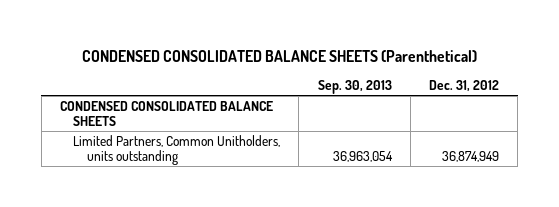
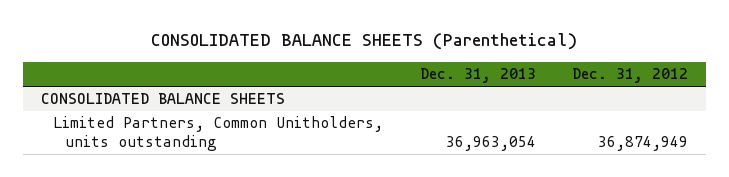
- CONDENSED CONSOLIDATED BALANCE SHEETS (Parenthetical)
+ CONSOLIDATED BALANCE SHEETS (Parenthetical)
- | Sep. 30, 2013 | Dec. 31, 2012
+ | Dec. 31, 2013 | Dec. 31, 2012
- CONDENSED CONSOLIDATED BALANCE SHEETS
+ CONSOLIDATED BALANCE SHEETS

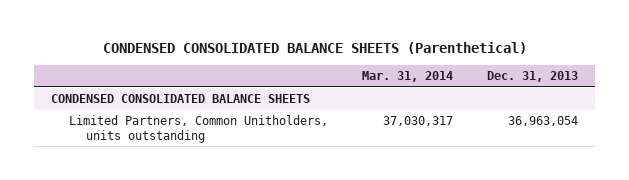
- CONSOLIDATED BALANCE SHEETS (Parenthetical)
+ CONDENSED CONSOLIDATED BALANCE SHEETS (Parenthetical)
- | Dec. 31, 2013 | Dec. 31, 2012
+ | Mar. 31, 2014 | Dec. 31, 2013
- CONSOLIDATED BALANCE SHEETS
+ CONDENSED CONSOLIDATED BALANCE SHEETS

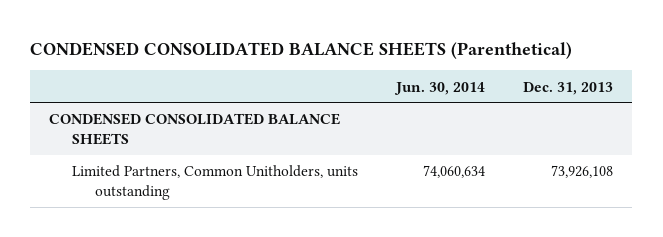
- | Mar. 31, 2014 | Dec. 31, 2013
+ | Jun. 30, 2014 | Dec. 31, 2013
- Limited Partners, Common Unitholders, units outstanding | 37,030,317 | 36,963,054
+ Limited Partners, Common Unitholders, units outstanding | 74,060,634 | 73,926,108

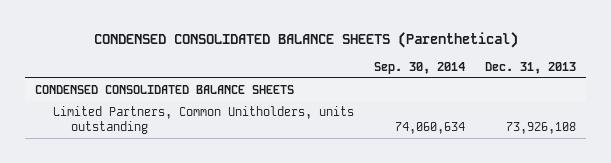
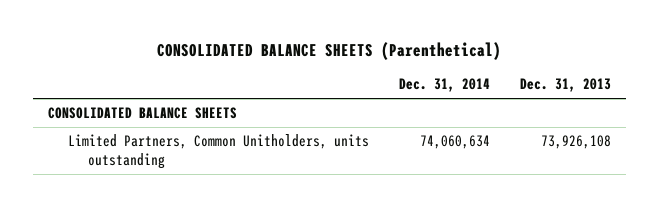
- CONDENSED CONSOLIDATED BALANCE SHEETS (Parenthetical)
+ CONSOLIDATED BALANCE SHEETS (Parenthetical)
- | Sep. 30, 2014 | Dec. 31, 2013
+ | Dec. 31, 2014 | Dec. 31, 2013
- CONDENSED CONSOLIDATED BALANCE SHEETS
+ CONSOLIDATED BALANCE SHEETS

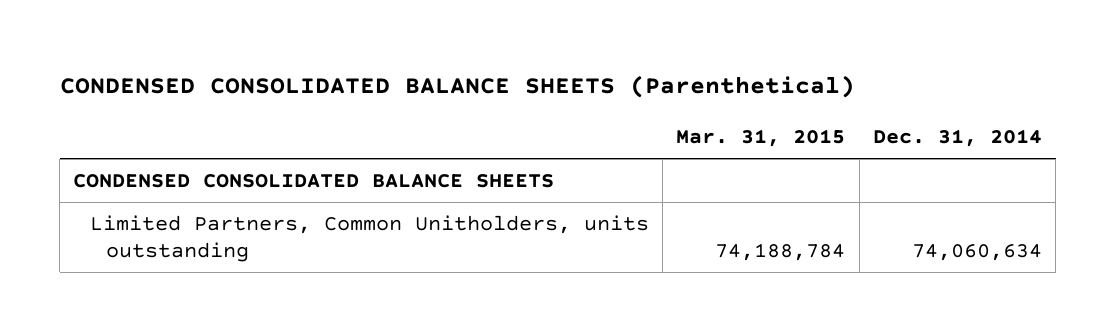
- CONSOLIDATED BALANCE SHEETS (Parenthetical)
+ CONDENSED CONSOLIDATED BALANCE SHEETS (Parenthetical)
- | Dec. 31, 2014 | Dec. 31, 2013
+ | Mar. 31, 2015 | Dec. 31, 2014
- CONSOLIDATED BALANCE SHEETS
+ CONDENSED CONSOLIDATED BALANCE SHEETS

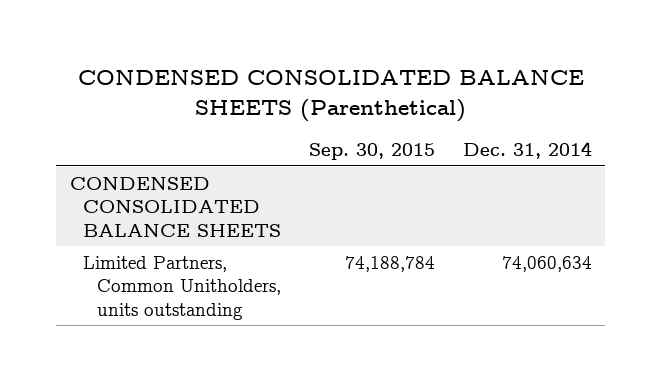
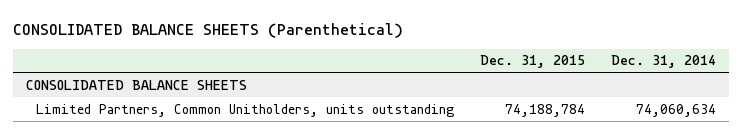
- CONDENSED CONSOLIDATED BALANCE SHEETS (Parenthetical)
+ CONSOLIDATED BALANCE SHEETS (Parenthetical)
- | Sep. 30, 2015 | Dec. 31, 2014
+ | Dec. 31, 2015 | Dec. 31, 2014
- CONDENSED CONSOLIDATED BALANCE SHEETS
+ CONSOLIDATED BALANCE SHEETS

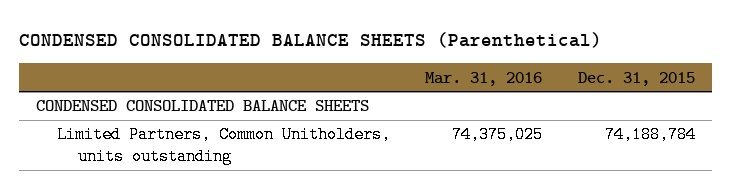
- CONSOLIDATED BALANCE SHEETS (Parenthetical)
+ CONDENSED CONSOLIDATED BALANCE SHEETS (Parenthetical)
- | Dec. 31, 2015 | Dec. 31, 2014
+ | Mar. 31, 2016 | Dec. 31, 2015
- CONSOLIDATED BALANCE SHEETS
+ CONDENSED CONSOLIDATED BALANCE SHEETS

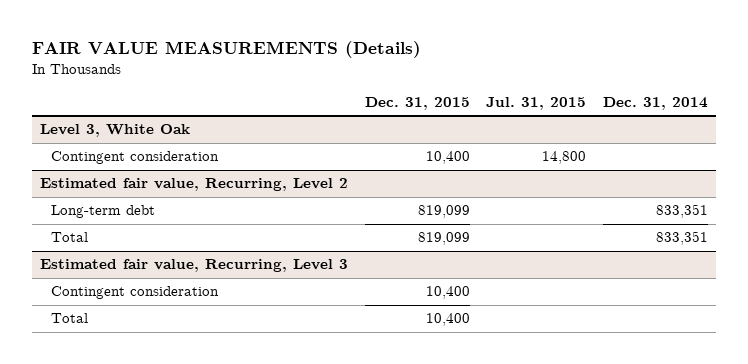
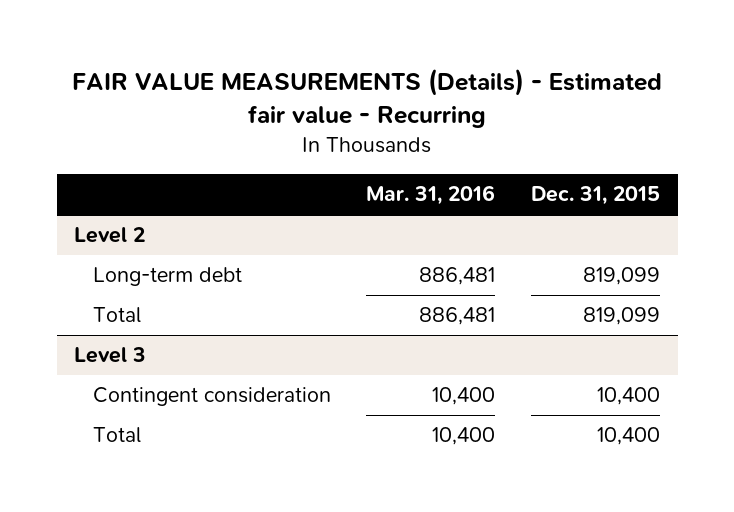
- FAIR VALUE MEASUREMENTS (Details)
+ FAIR VALUE MEASUREMENTS (Details) - Estimated fair value - Recurring
- | Dec. 31, 2015 | Jul. 31, 2015 | Dec. 31, 2014
+ | Mar. 31, 2016 | Dec. 31, 2015
- Level 3, White Oak
- Contingent consideration | 10,400 | 14,800 |
- Estimated fair value, Recurring, Level 2
+ Level 2
- Estimated fair value, Recurring, Level 3
+ Level 3

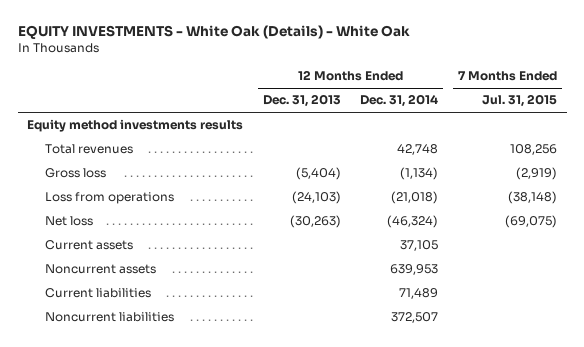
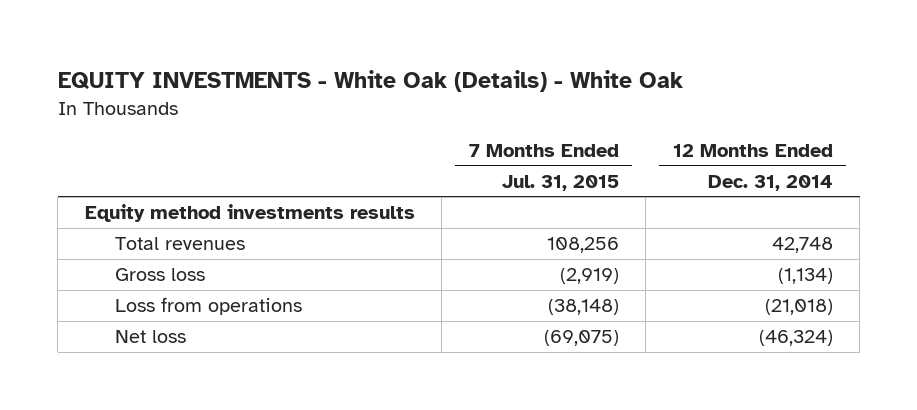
- | 12 Months Ended Dec. 31, 2013 | 12 Months Ended Dec. 31, 2014 | 7 Months Ended Jul. 31, 2015
+ | 7 Months Ended Jul. 31, 2015 | 12 Months Ended Dec. 31, 2014
- Current assets | | 37,105 |
- Noncurrent assets | | 639,953 |
- Current liabilities | | 71,489 |
- Noncurrent liabilities | | 372,507 |

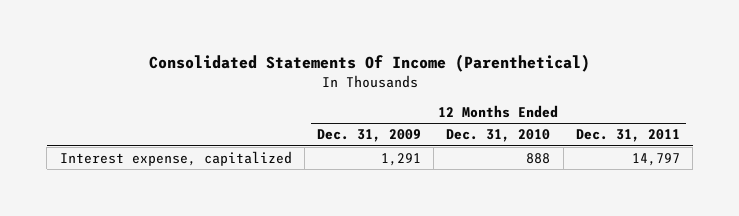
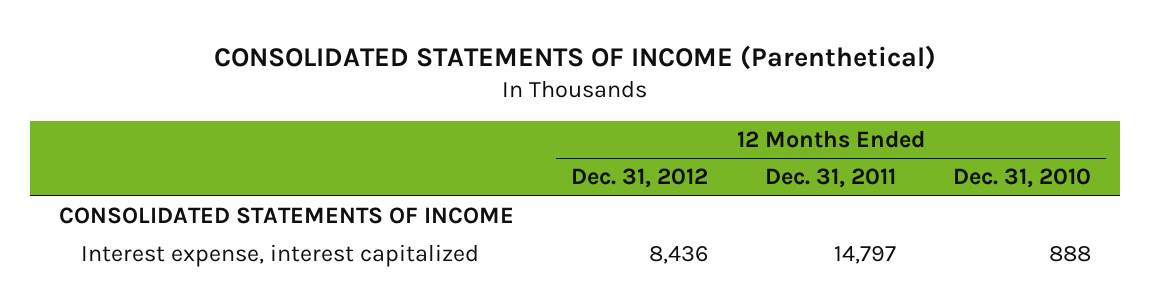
- Consolidated Statements Of Income (Parenthetical)
+ CONSOLIDATED STATEMENTS OF INCOME (Parenthetical)
- | 12 Months Ended Dec. 31, 2009 | 12 Months Ended Dec. 31, 2010 | 12 Months Ended Dec. 31, 2011
+ | 12 Months Ended Dec. 31, 2012 | 12 Months Ended Dec. 31, 2011 | 12 Months Ended Dec. 31, 2010
- Interest expense, capitalized | 1,291 | 888 | 14,797
+ CONSOLIDATED STATEMENTS OF INCOME
+ Interest expense, interest capitalized | 8,436 | 14,797 | 888

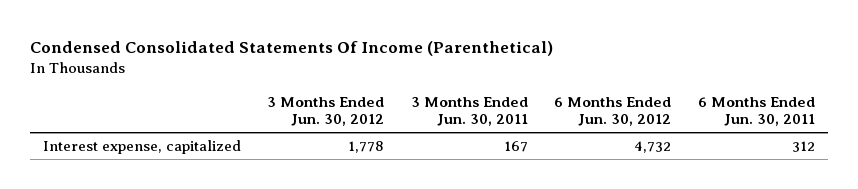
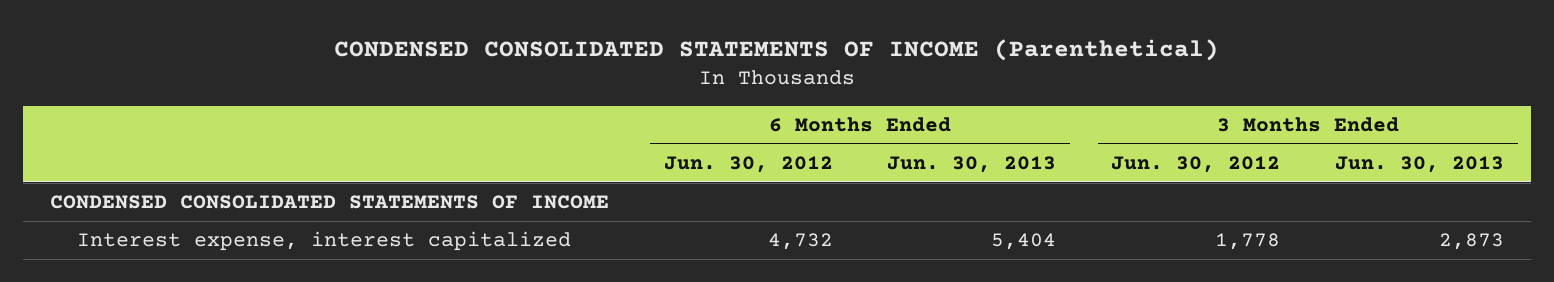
- Condensed Consolidated Statements Of Income (Parenthetical)
+ CONDENSED CONSOLIDATED STATEMENTS OF INCOME (Parenthetical)
- | 3 Months Ended Jun. 30, 2012 | 3 Months Ended Jun. 30, 2011 | 6 Months Ended Jun. 30, 2012 | 6 Months Ended Jun. 30, 2011
+ | 6 Months Ended Jun. 30, 2012 | 6 Months Ended Jun. 30, 2013 | 3 Months Ended Jun. 30, 2012 | 3 Months Ended Jun. 30, 2013
- Interest expense, capitalized | 1,778 | 167 | 4,732 | 312
+ CONDENSED CONSOLIDATED STATEMENTS OF INCOME
+ Interest expense, interest capitalized | 4,732 | 5,404 | 1,778 | 2,873

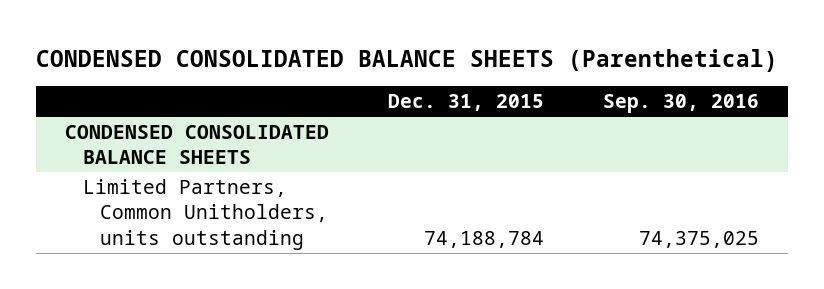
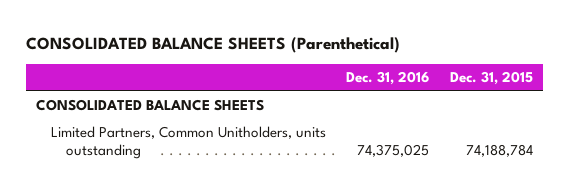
- CONDENSED CONSOLIDATED BALANCE SHEETS (Parenthetical)
+ CONSOLIDATED BALANCE SHEETS (Parenthetical)
- | Dec. 31, 2015 | Sep. 30, 2016
+ | Dec. 31, 2016 | Dec. 31, 2015
- CONDENSED CONSOLIDATED BALANCE SHEETS
+ CONSOLIDATED BALANCE SHEETS

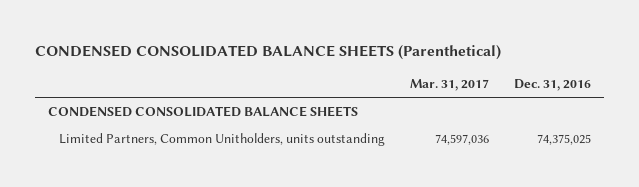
- CONSOLIDATED BALANCE SHEETS (Parenthetical)
+ CONDENSED CONSOLIDATED BALANCE SHEETS (Parenthetical)
- | Dec. 31, 2016 | Dec. 31, 2015
+ | Mar. 31, 2017 | Dec. 31, 2016
- CONSOLIDATED BALANCE SHEETS
+ CONDENSED CONSOLIDATED BALANCE SHEETS

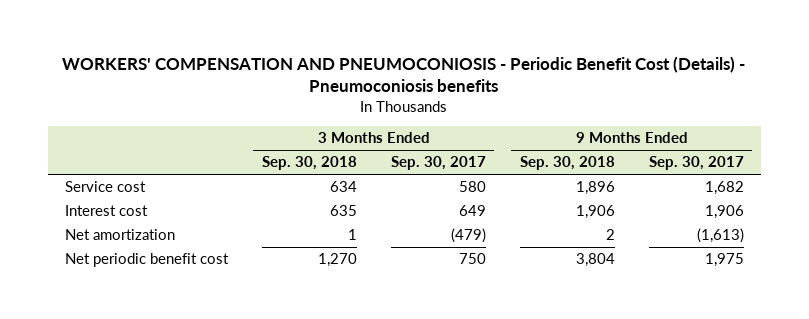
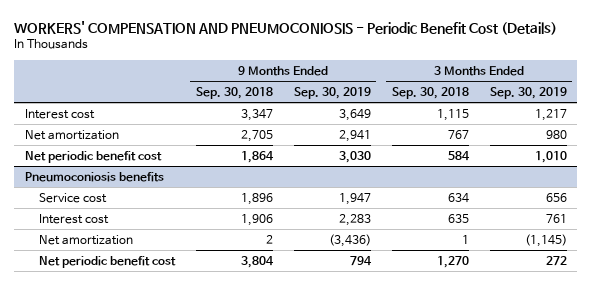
- WORKERS' COMPENSATION AND PNEUMOCONIOSIS - Periodic Benefit Cost (Details) - Pneumoconiosis benefits
+ WORKERS' COMPENSATION AND PNEUMOCONIOSIS - Periodic Benefit Cost (Details)
- | 3 Months Ended Sep. 30, 2018 | 3 Months Ended Sep. 30, 2017 | 9 Months Ended Sep. 30, 2018 | 9 Months Ended Sep. 30, 2017
+ | 9 Months Ended Sep. 30, 2018 | 9 Months Ended Sep. 30, 2019 | 3 Months Ended Sep. 30, 2018 | 3 Months Ended Sep. 30, 2019
+ Interest cost | 3,347 | 3,649 | 1,115 | 1,217
+ Net amortization | 2,705 | 2,941 | 767 | 980
+ Net periodic benefit cost | 1,864 | 3,030 | 584 | 1,010
+ Pneumoconiosis benefits

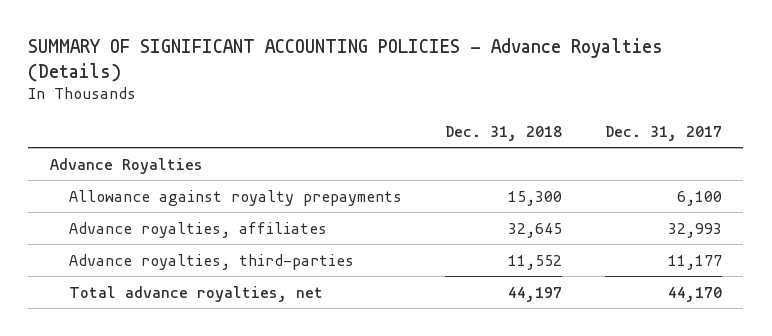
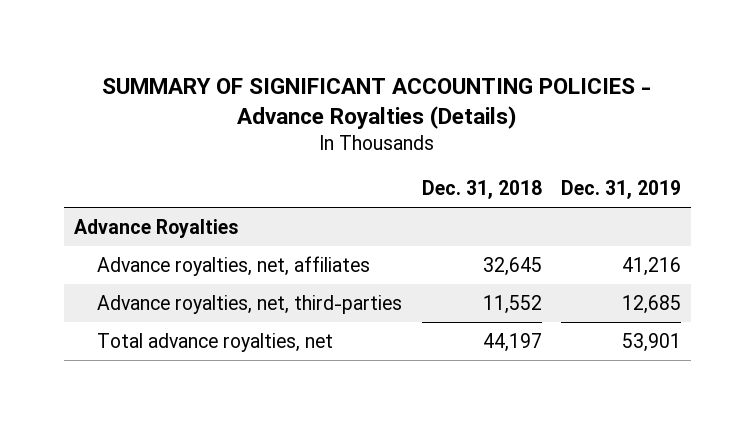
- | Dec. 31, 2018 | Dec. 31, 2017
+ | Dec. 31, 2018 | Dec. 31, 2019
- Allowance against royalty prepayments | 15,300 | 6,100
- Advance royalties, affiliates | 32,645 | 32,993
- Advance royalties, third-parties | 11,552 | 11,177
+ Advance royalties, net, affiliates | 32,645 | 41,216
+ Advance royalties, net, third-parties | 11,552 | 12,685

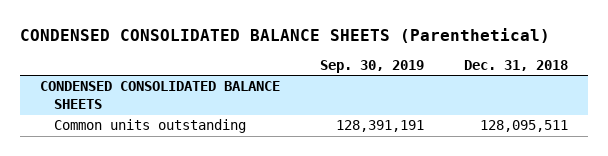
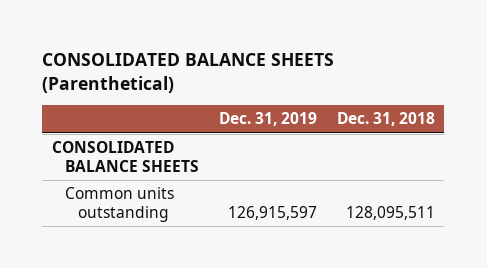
- CONDENSED CONSOLIDATED BALANCE SHEETS (Parenthetical)
+ CONSOLIDATED BALANCE SHEETS (Parenthetical)
- | Sep. 30, 2019 | Dec. 31, 2018
+ | Dec. 31, 2019 | Dec. 31, 2018
- CONDENSED CONSOLIDATED BALANCE SHEETS
+ CONSOLIDATED BALANCE SHEETS

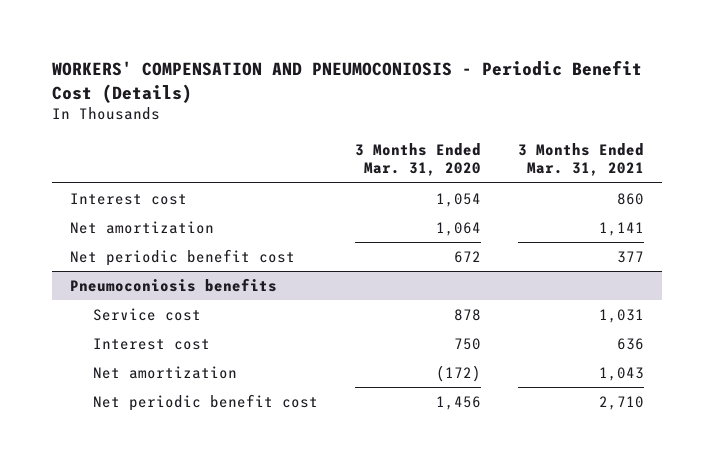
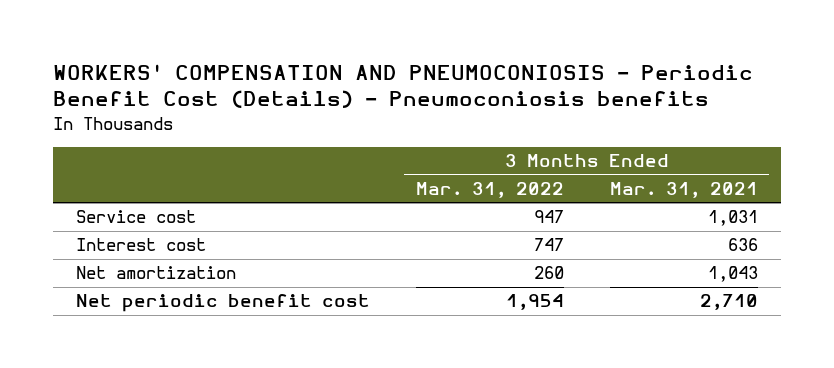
- WORKERS' COMPENSATION AND PNEUMOCONIOSIS - Periodic Benefit Cost (Details)
+ WORKERS' COMPENSATION AND PNEUMOCONIOSIS - Periodic Benefit Cost (Details) - Pneumoconiosis benefits
- | 3 Months Ended Mar. 31, 2020 | 3 Months Ended Mar. 31, 2021
+ | 3 Months Ended Mar. 31, 2022 | 3 Months Ended Mar. 31, 2021
- Interest cost | 1,054 | 860
- Net amortization | 1,064 | 1,141
- Net periodic benefit cost | 672 | 377
- Pneumoconiosis benefits

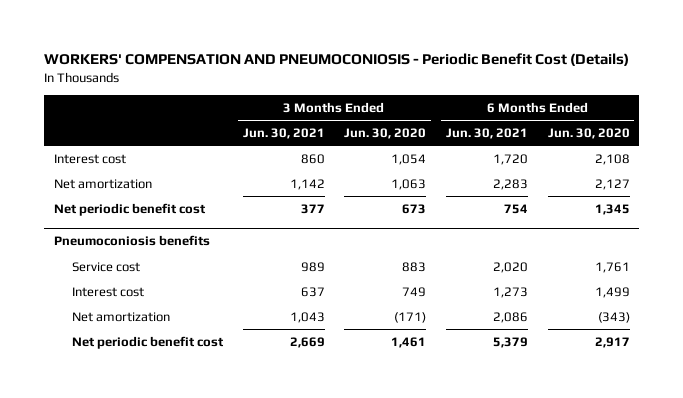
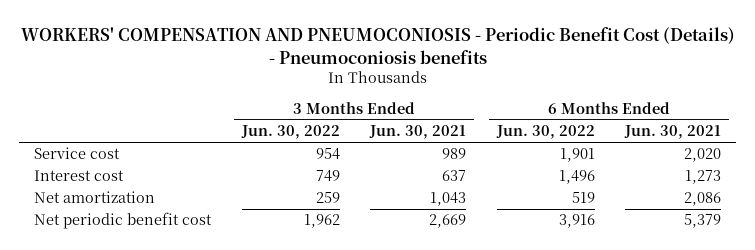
- WORKERS' COMPENSATION AND PNEUMOCONIOSIS - Periodic Benefit Cost (Details)
+ WORKERS' COMPENSATION AND PNEUMOCONIOSIS - Periodic Benefit Cost (Details) - Pneumoconiosis benefits
- | 3 Months Ended Jun. 30, 2021 | 3 Months Ended Jun. 30, 2020 | 6 Months Ended Jun. 30, 2021 | 6 Months Ended Jun. 30, 2020
+ | 3 Months Ended Jun. 30, 2022 | 3 Months Ended Jun. 30, 2021 | 6 Months Ended Jun. 30, 2022 | 6 Months Ended Jun. 30, 2021
- Interest cost | 860 | 1,054 | 1,720 | 2,108
- Net amortization | 1,142 | 1,063 | 2,283 | 2,127
- Net periodic benefit cost | 377 | 673 | 754 | 1,345
- Pneumoconiosis benefits

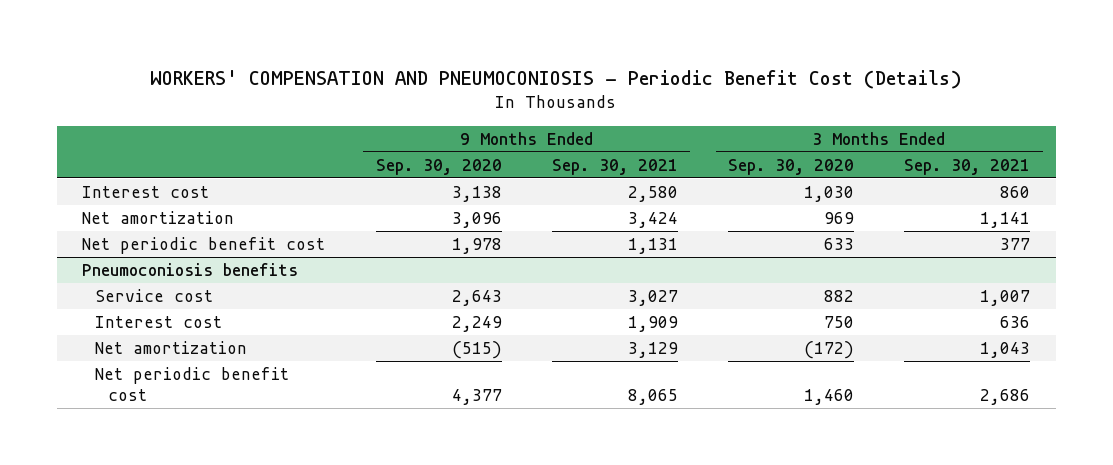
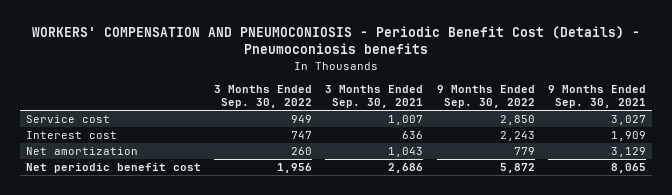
- WORKERS' COMPENSATION AND PNEUMOCONIOSIS - Periodic Benefit Cost (Details)
+ WORKERS' COMPENSATION AND PNEUMOCONIOSIS - Periodic Benefit Cost (Details) - Pneumoconiosis benefits
- | 9 Months Ended Sep. 30, 2020 | 9 Months Ended Sep. 30, 2021 | 3 Months Ended Sep. 30, 2020 | 3 Months Ended Sep. 30, 2021
+ | 3 Months Ended Sep. 30, 2022 | 3 Months Ended Sep. 30, 2021 | 9 Months Ended Sep. 30, 2022 | 9 Months Ended Sep. 30, 2021
- Interest cost | 3,138 | 2,580 | 1,030 | 860
- Net amortization | 3,096 | 3,424 | 969 | 1,141
- Net periodic benefit cost | 1,978 | 1,131 | 633 | 377
- Pneumoconiosis benefits

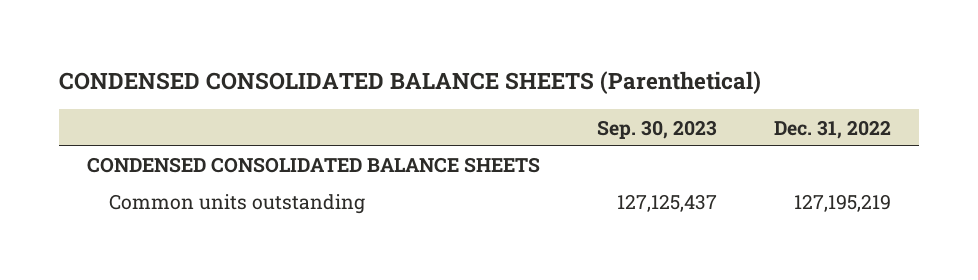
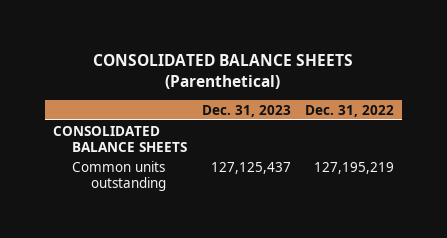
- CONDENSED CONSOLIDATED BALANCE SHEETS (Parenthetical)
+ CONSOLIDATED BALANCE SHEETS (Parenthetical)
- | Sep. 30, 2023 | Dec. 31, 2022
+ | Dec. 31, 2023 | Dec. 31, 2022
- CONDENSED CONSOLIDATED BALANCE SHEETS
+ CONSOLIDATED BALANCE SHEETS

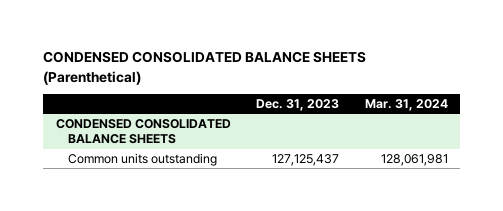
- CONSOLIDATED BALANCE SHEETS (Parenthetical)
+ CONDENSED CONSOLIDATED BALANCE SHEETS (Parenthetical)
- | Dec. 31, 2023 | Dec. 31, 2022
+ | Dec. 31, 2023 | Mar. 31, 2024
- CONSOLIDATED BALANCE SHEETS
+ CONDENSED CONSOLIDATED BALANCE SHEETS

